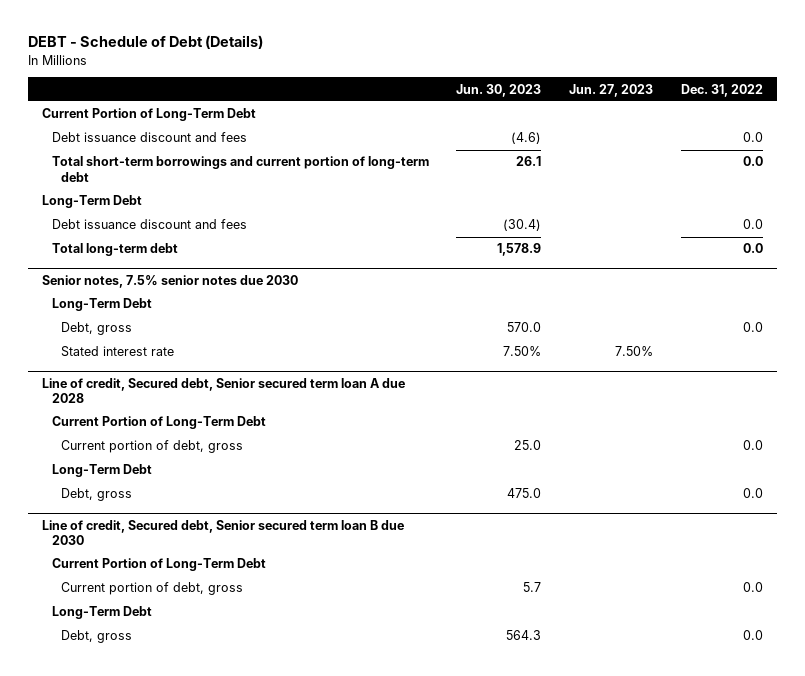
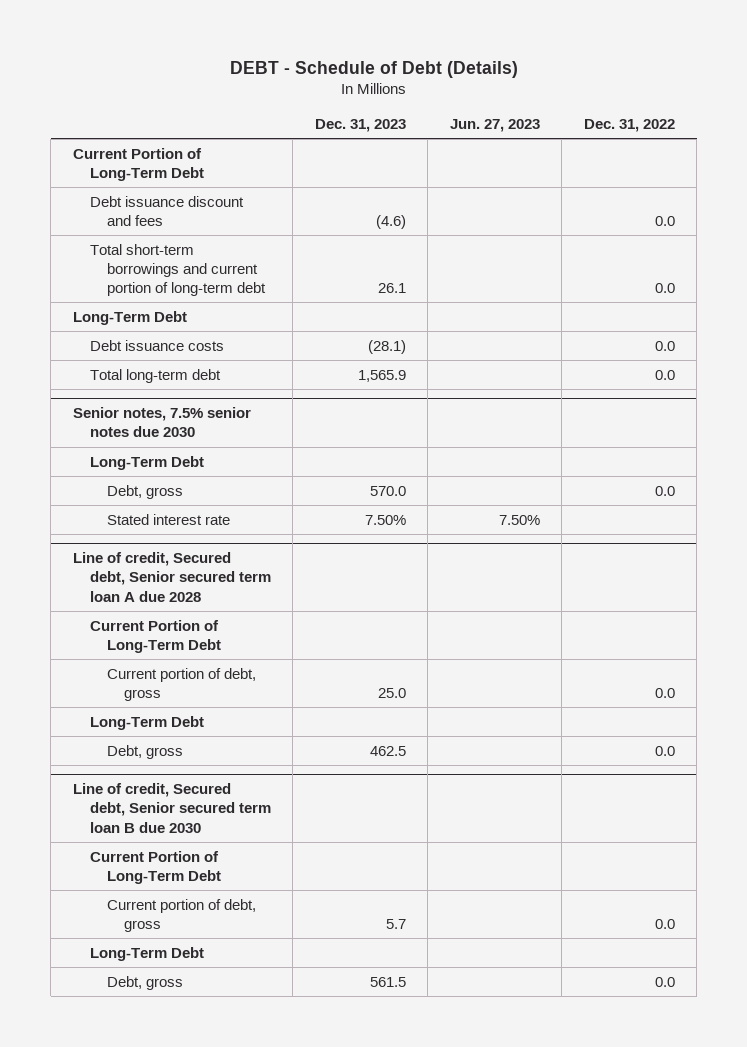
- | Jun. 30, 2023 | Jun. 27, 2023 | Dec. 31, 2022
+ | Dec. 31, 2023 | Jun. 27, 2023 | Dec. 31, 2022
- Debt issuance discount and fees | (30.4) | | 0.0
+ Debt issuance costs | (28.1) | | 0.0

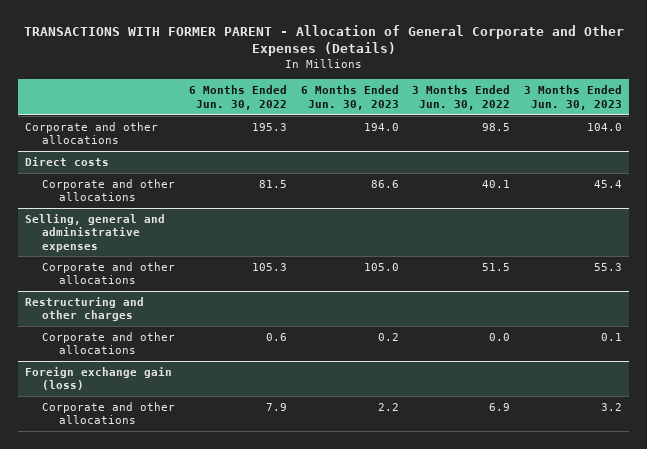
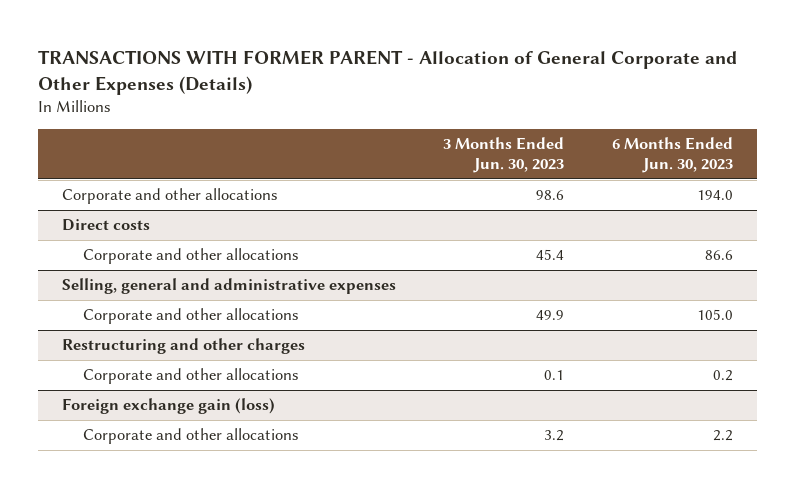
- | 6 Months Ended Jun. 30, 2022 | 6 Months Ended Jun. 30, 2023 | 3 Months Ended Jun. 30, 2022 | 3 Months Ended Jun. 30, 2023
+ | 3 Months Ended Jun. 30, 2023 | 6 Months Ended Jun. 30, 2023
- Corporate and other allocations | 195.3 | 194.0 | 98.5 | 104.0
+ Corporate and other allocations | 98.6 | 194.0
@ Selling, general and administrative expenses
- Corporate and other allocations | 105.3 | 105.0 | 51.5 | 55.3
+ Corporate and other allocations | 49.9 | 105.0

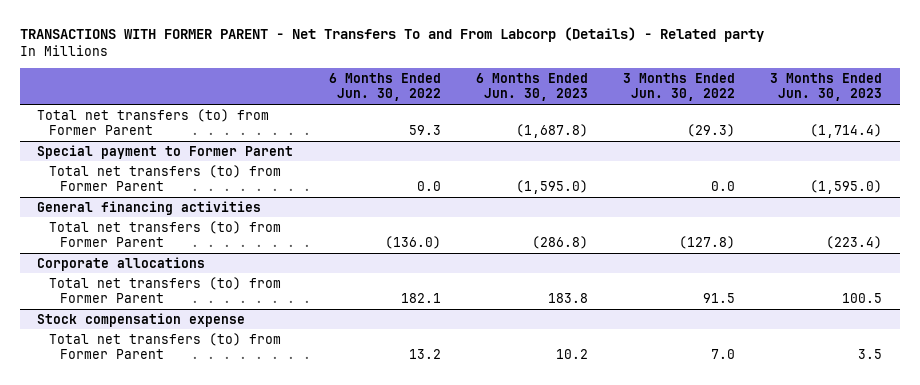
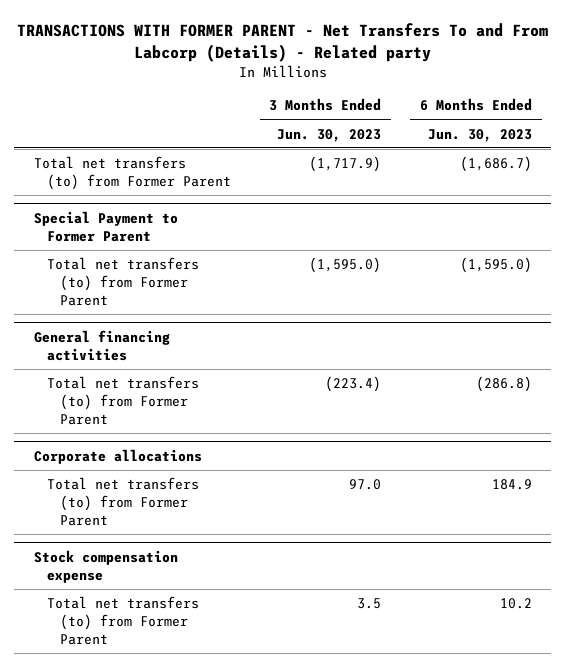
- | 6 Months Ended Jun. 30, 2022 | 6 Months Ended Jun. 30, 2023 | 3 Months Ended Jun. 30, 2022 | 3 Months Ended Jun. 30, 2023
+ | 3 Months Ended Jun. 30, 2023 | 6 Months Ended Jun. 30, 2023
- Total net transfers (to) from Former Parent | 59.3 | (1,687.8) | (29.3) | (1,714.4)
- Special payment to Former Parent
+ Total net transfers (to) from Former Parent | (1,717.9) | (1,686.7)
+ Special Payment to Former Parent
@ Corporate allocations
- Total net transfers (to) from Former Parent | 182.1 | 183.8 | 91.5 | 100.5
+ Total net transfers (to) from Former Parent | 97.0 | 184.9

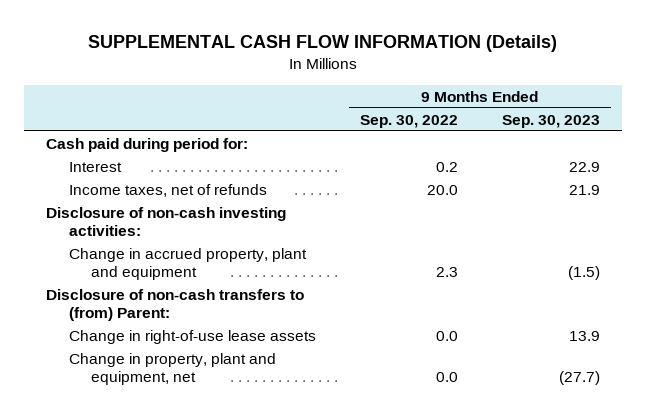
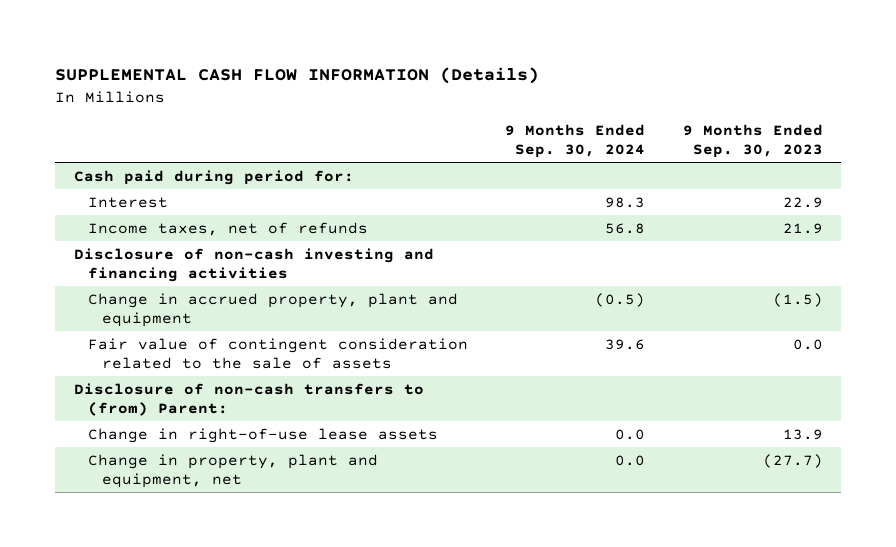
- | 9 Months Ended Sep. 30, 2022 | 9 Months Ended Sep. 30, 2023
+ | 9 Months Ended Sep. 30, 2024 | 9 Months Ended Sep. 30, 2023
- Disclosure of non-cash investing activities:
+ Disclosure of non-cash investing and financing activities
+ Fair value of contingent consideration related to the sale of assets | 39.6 | 0.0

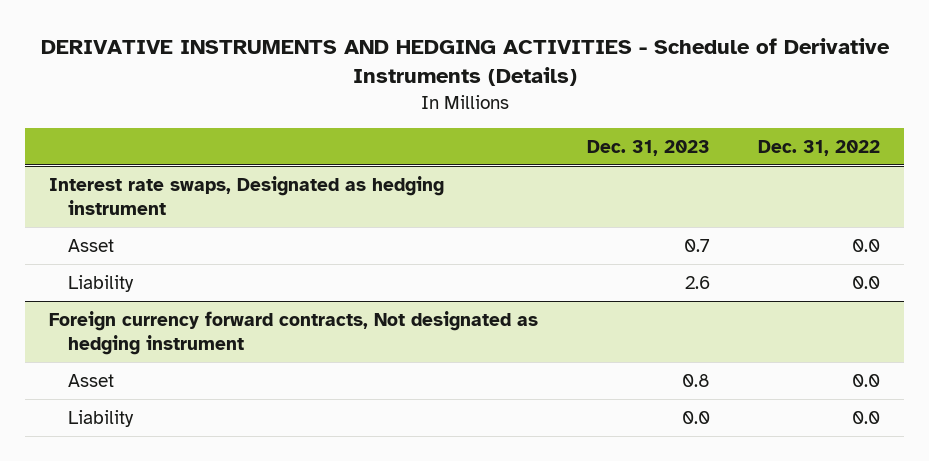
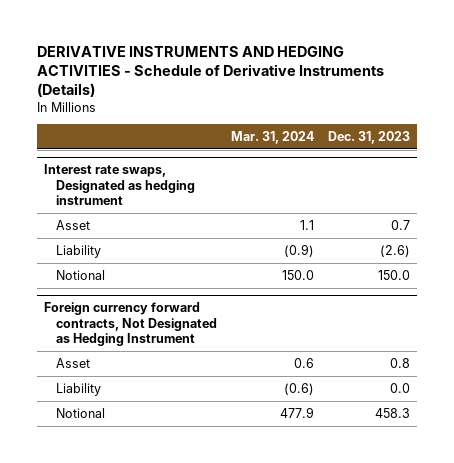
- | Dec. 31, 2023 | Dec. 31, 2022
+ | Mar. 31, 2024 | Dec. 31, 2023
@ Interest rate swaps, Designated as hedging instrument
- Liability | 2.6 | 0.0
- Foreign currency forward contracts, Not designated as hedging instrument
@ Interest rate swaps, Designated as hedging instrument
+ Liability | (0.9) | (2.6)
+ Notional | 150.0 | 150.0
+ Foreign currency forward contracts, Not Designated as Hedging Instrument
+ Notional | 477.9 | 458.3

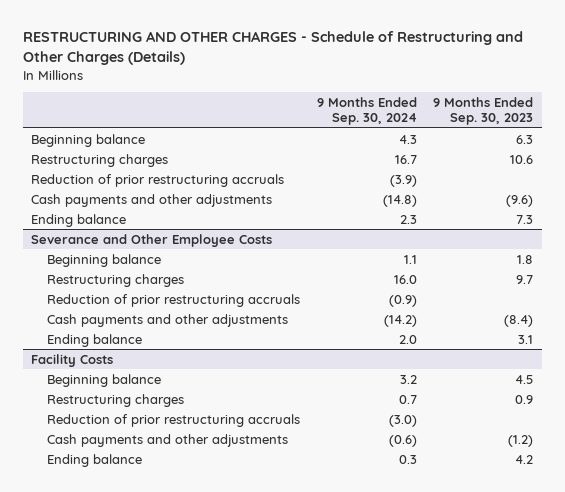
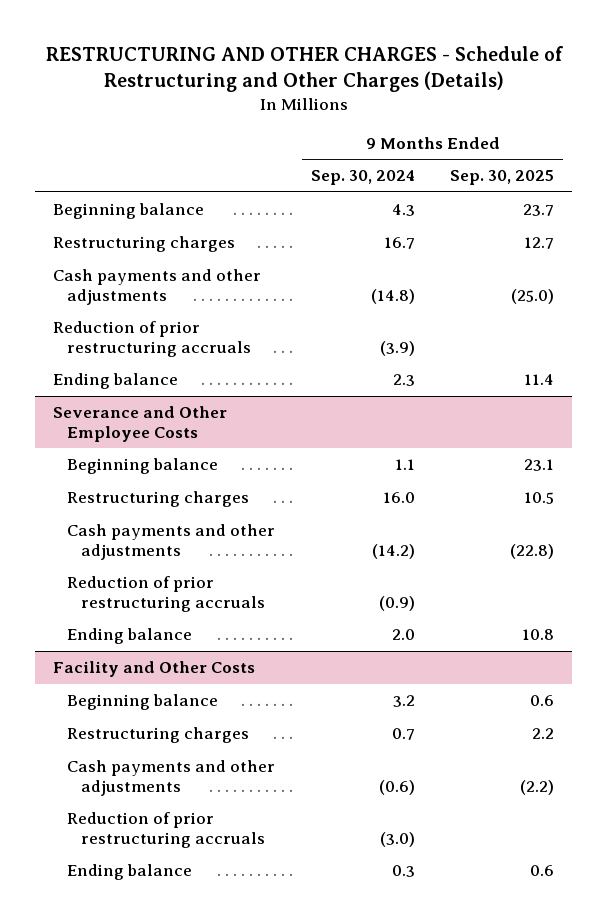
- | 9 Months Ended Sep. 30, 2024 | 9 Months Ended Sep. 30, 2023
+ | 9 Months Ended Sep. 30, 2024 | 9 Months Ended Sep. 30, 2025
moved down: Reduction of prior restructuring accruals | (3.9) |
@ Severance and Other Employee Costs
moved down: Reduction of prior restructuring accruals | (0.9) |
- Facility Costs
+ Facility and Other Costs
- Reduction of prior restructuring accruals | (3.0) |
+ Reduction of prior restructuring accruals | (3.0) |

